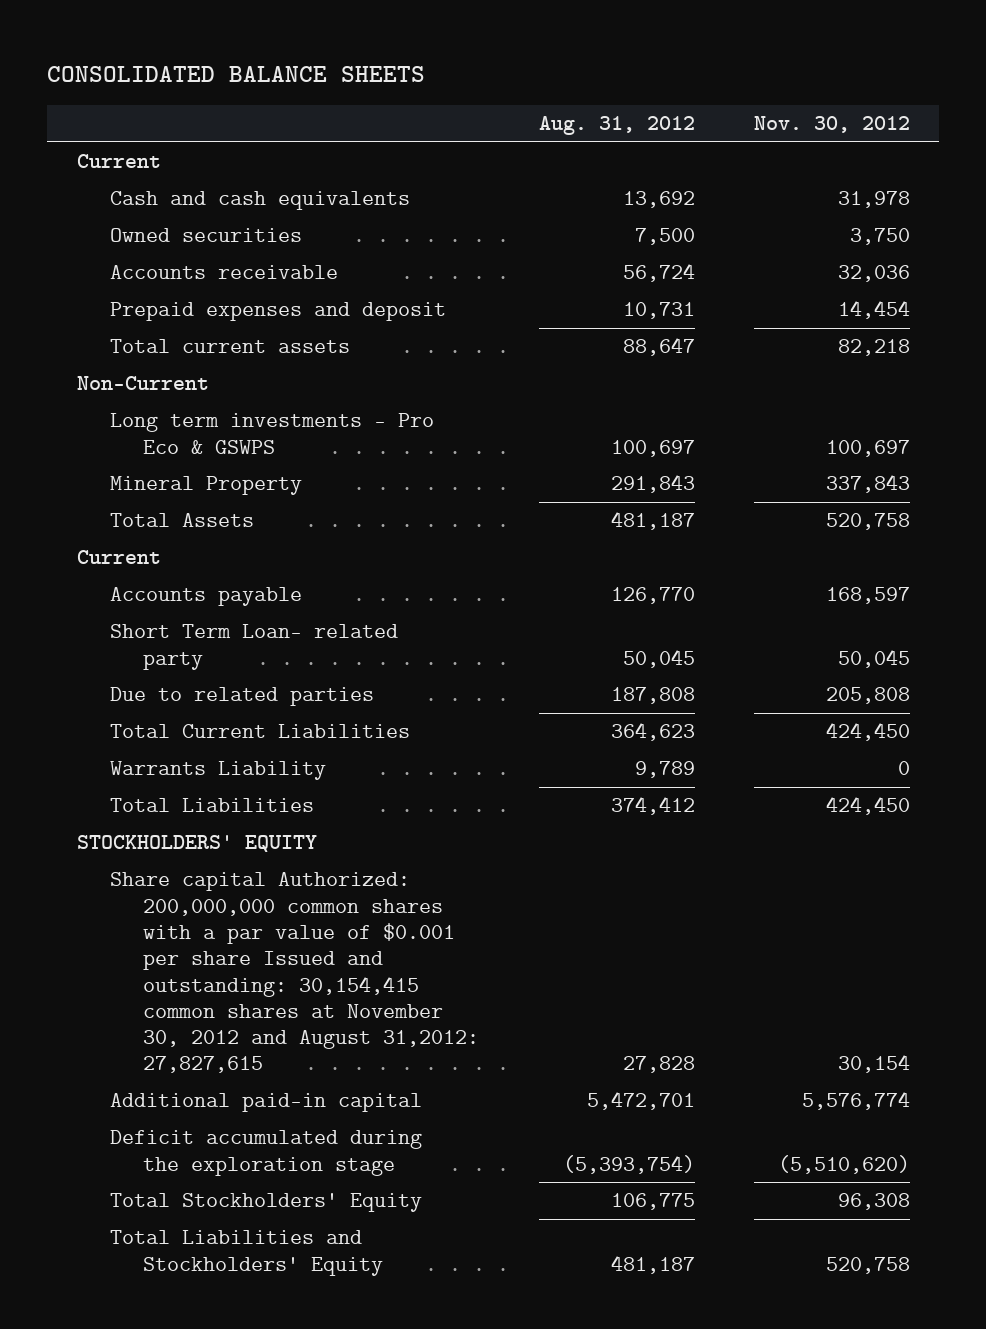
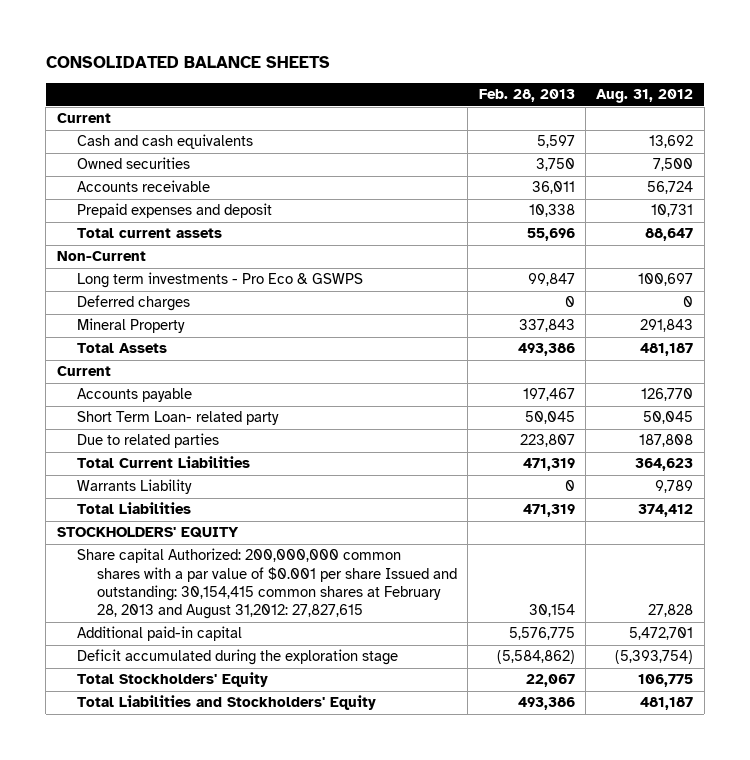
- | Aug. 31, 2012 | Nov. 30, 2012
+ | Feb. 28, 2013 | Aug. 31, 2012
+ Deferred charges | 0 | 0
- Share capital Authorized: 200,000,000 common shares with a par value of $0.001 per share Issued and outstanding: 30,154,415 common shares at November 30, 2012 and August 31,2012: 27,827,615 | 27,828 | 30,154
+ Share capital Authorized: 200,000,000 common shares with a par value of $0.001 per share Issued and outstanding: 30,154,415 common shares at February 28, 2013 and August 31,2012: 27,827,615 | 30,154 | 27,828

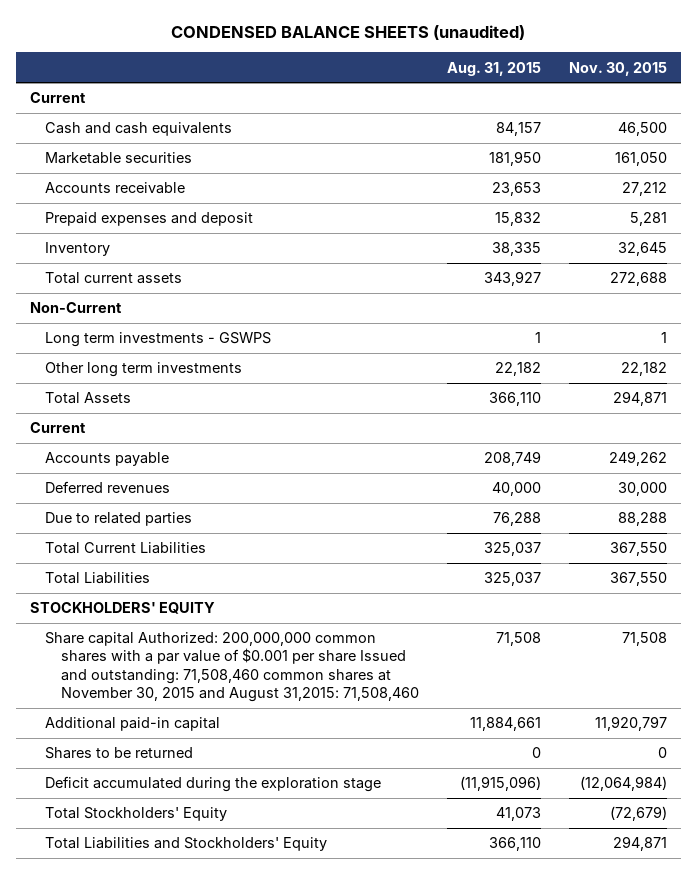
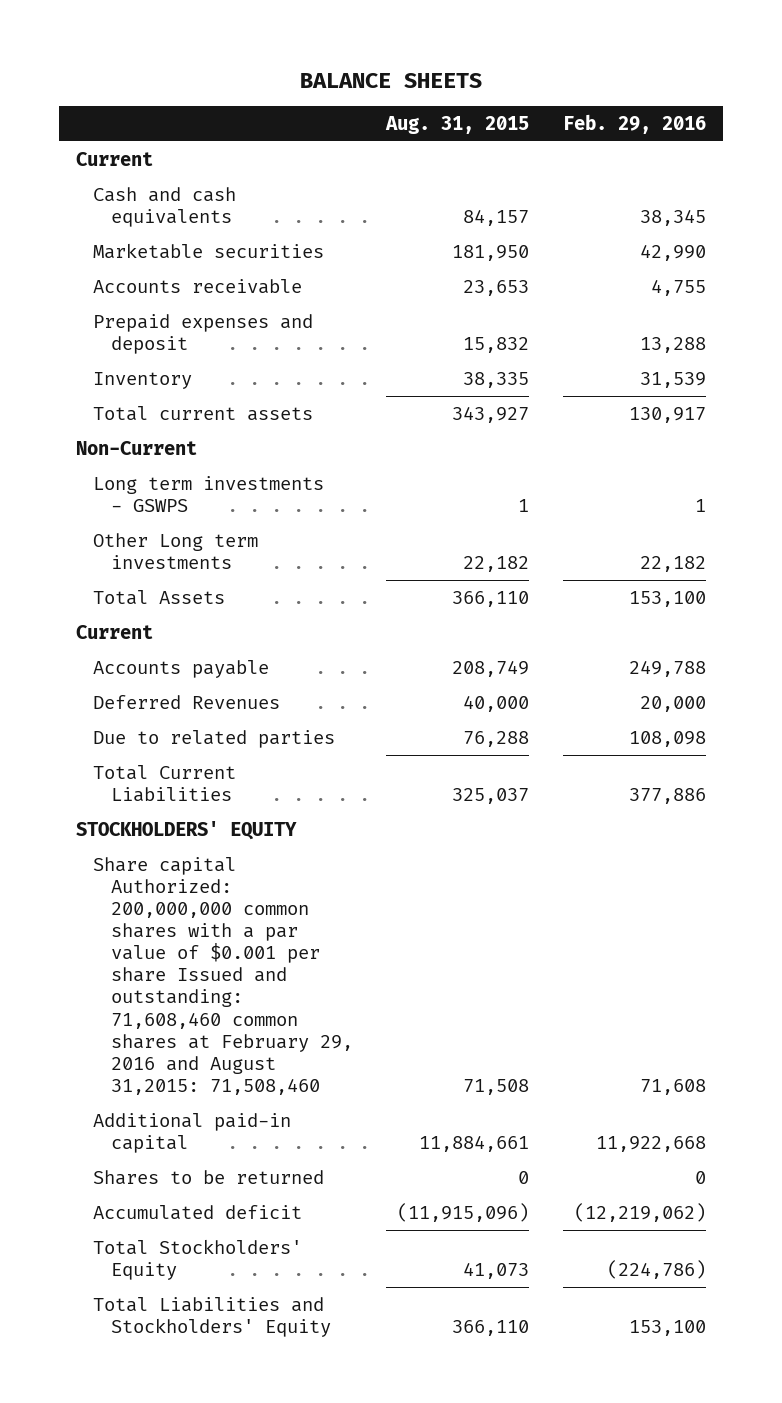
- CONDENSED BALANCE SHEETS (unaudited)
+ BALANCE SHEETS
- | Aug. 31, 2015 | Nov. 30, 2015
+ | Aug. 31, 2015 | Feb. 29, 2016
- Other long term investments | 22,182 | 22,182
+ Other Long term investments | 22,182 | 22,182
- Deferred revenues | 40,000 | 30,000
+ Deferred Revenues | 40,000 | 20,000
- Total Liabilities | 325,037 | 367,550
- Share capital Authorized: 200,000,000 common shares with a par value of $0.001 per share Issued and outstanding: 71,508,460 common shares at November 30, 2015 and August 31,2015: 71,508,460 | 71,508 | 71,508
+ Share capital Authorized: 200,000,000 common shares with a par value of $0.001 per share Issued and outstanding: 71,608,460 common shares at February 29, 2016 and August 31,2015: 71,508,460 | 71,508 | 71,608
- Deficit accumulated during the exploration stage | (11,915,096) | (12,064,984)
+ Accumulated deficit | (11,915,096) | (12,219,062)

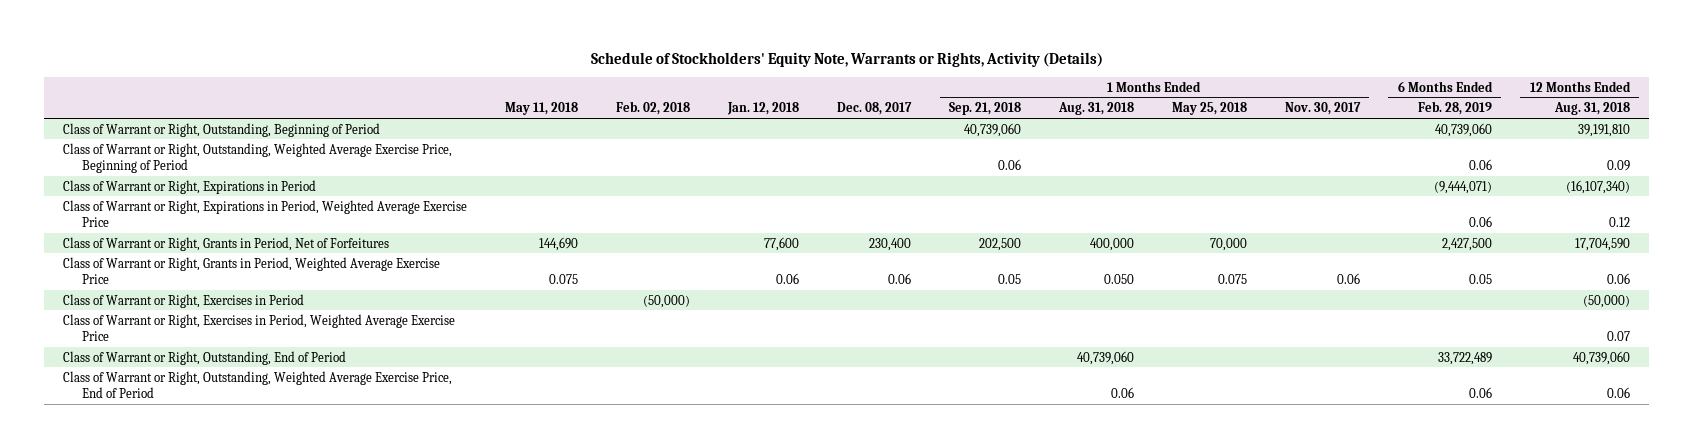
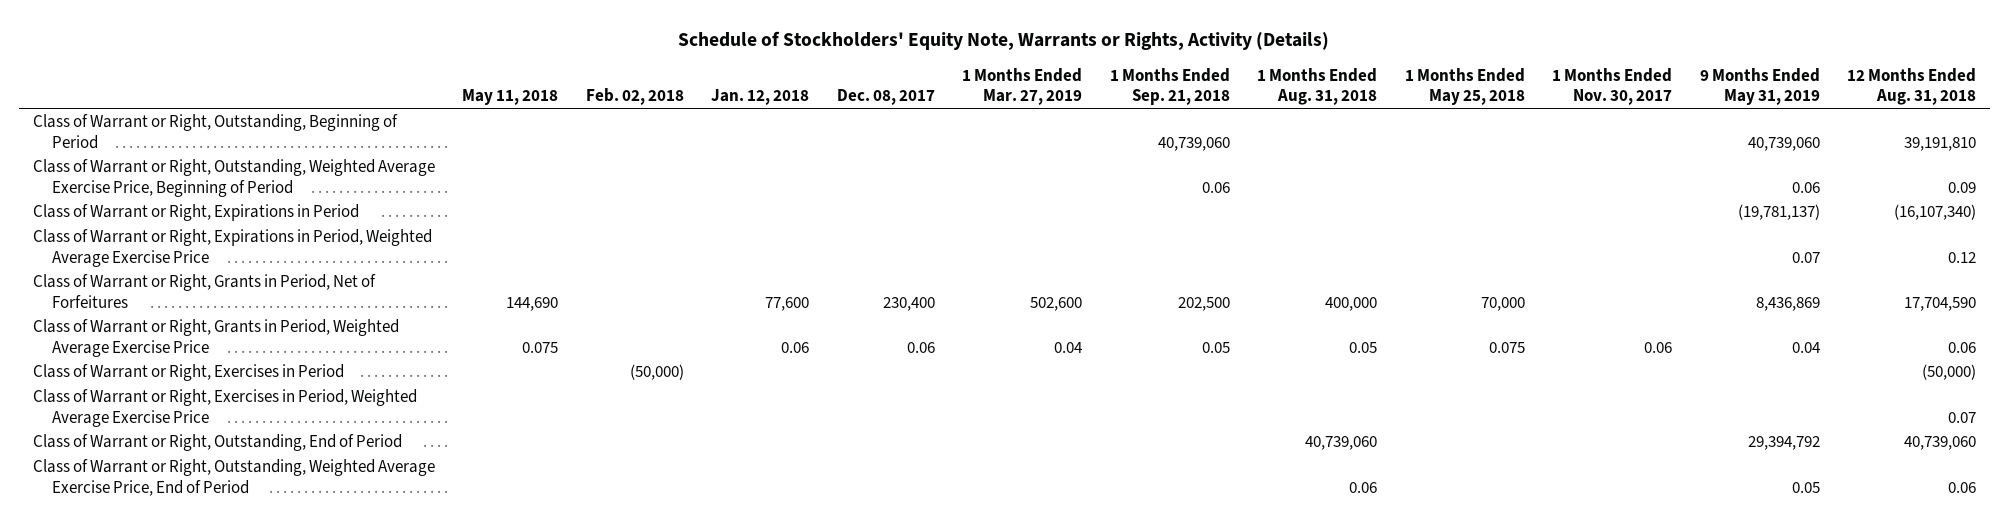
- | May 11, 2018 | Feb. 02, 2018 | Jan. 12, 2018 | Dec. 08, 2017 | 1 Months Ended Sep. 21, 2018 | 1 Months Ended Aug. 31, 2018 | 1 Months Ended May 25, 2018 | 1 Months Ended Nov. 30, 2017 | 6 Months Ended Feb. 28, 2019 | 12 Months Ended Aug. 31, 2018
+ | May 11, 2018 | Feb. 02, 2018 | Jan. 12, 2018 | Dec. 08, 2017 | 1 Months Ended Mar. 27, 2019 | 1 Months Ended Sep. 21, 2018 | 1 Months Ended Aug. 31, 2018 | 1 Months Ended May 25, 2018 | 1 Months Ended Nov. 30, 2017 | 9 Months Ended May 31, 2019 | 12 Months Ended Aug. 31, 2018
- Class of Warrant or Right, Grants in Period, Weighted Average Exercise Price | 0.075 | | 0.06 | 0.06 | 0.05 | 0.050 | 0.075 | 0.06 | 0.05 | 0.06
+ Class of Warrant or Right, Grants in Period, Weighted Average Exercise Price | 0.075 | | 0.06 | 0.06 | 0.04 | 0.05 | 0.05 | 0.075 | 0.06 | 0.04 | 0.06

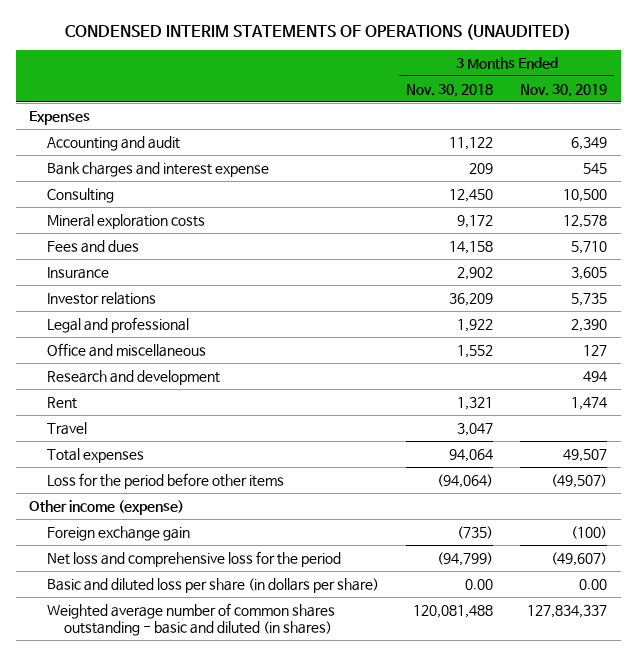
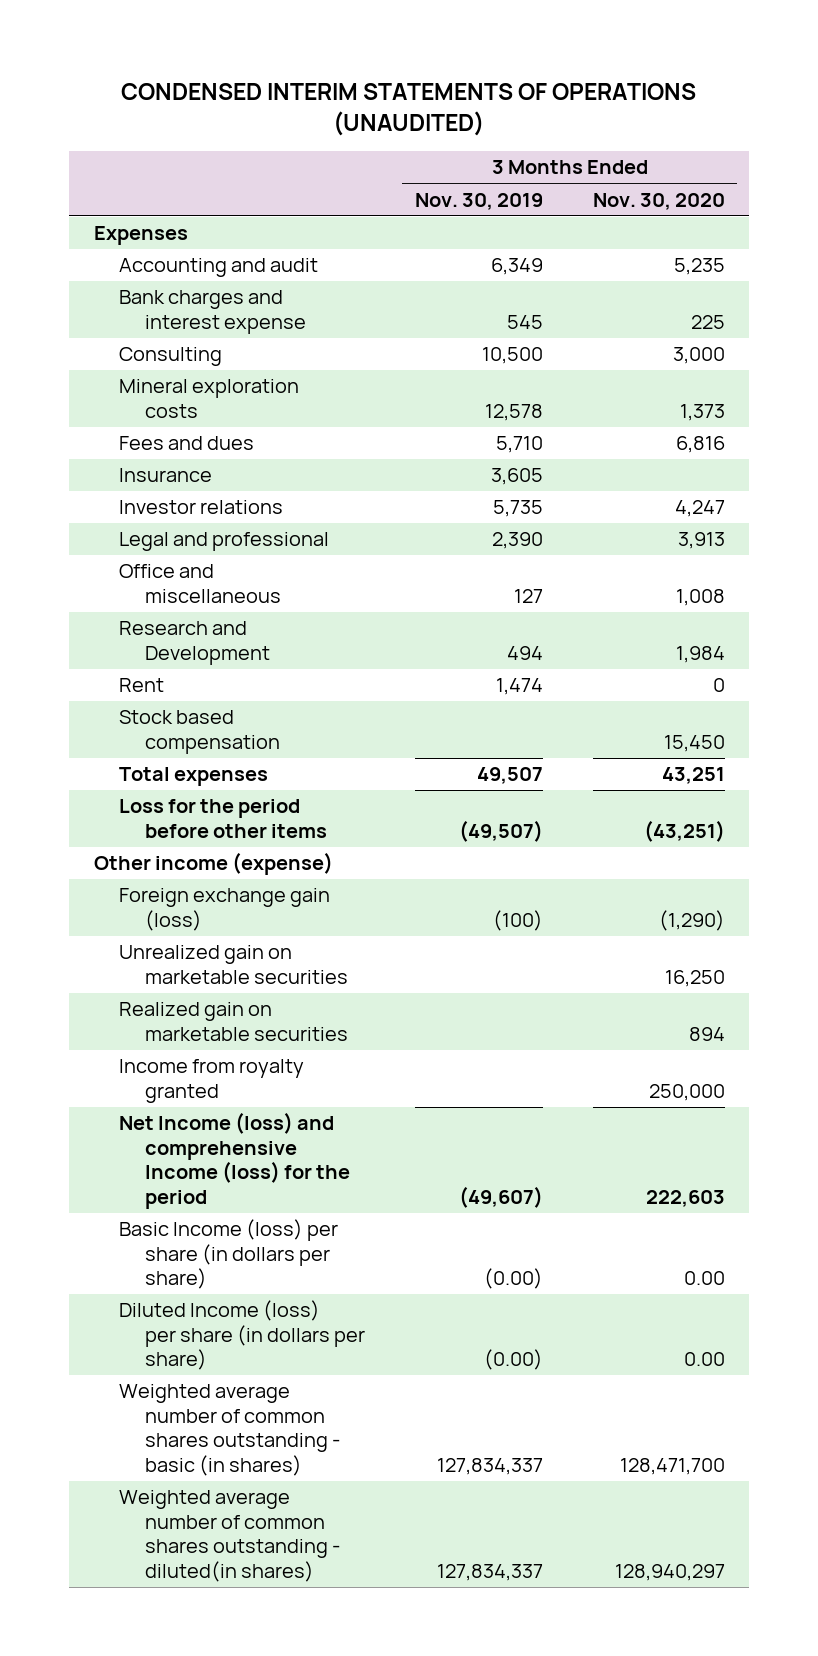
- | 3 Months Ended Nov. 30, 2018 | 3 Months Ended Nov. 30, 2019
+ | 3 Months Ended Nov. 30, 2019 | 3 Months Ended Nov. 30, 2020
- Research and development | | 494
+ Research and Development | 494 | 1,984
- Travel | 3,047 |
+ Stock based compensation | | 15,450
- Foreign exchange gain | (735) | (100)
- Net loss and comprehensive loss for the period | (94,799) | (49,607)
- Basic and diluted loss per share (in dollars per share) | 0.00 | 0.00
- Weighted average number of common shares outstanding - basic and diluted (in shares) | 120,081,488 | 127,834,337
+ Foreign exchange gain (loss) | (100) | (1,290)
+ Unrealized gain on marketable securities | | 16,250
+ Realized gain on marketable securities | | 894
+ Income from royalty granted | | 250,000
+ Net Income (loss) and comprehensive Income (loss) for the period | (49,607) | 222,603
+ Basic Income (loss) per share (in dollars per share) | (0.00) | 0.00
+ Diluted Income (loss) per share (in dollars per share) | (0.00) | 0.00
+ Weighted average number of common shares outstanding - basic (in shares) | 127,834,337 | 128,471,700
+ Weighted average number of common shares outstanding - diluted(in shares) | 127,834,337 | 128,940,297

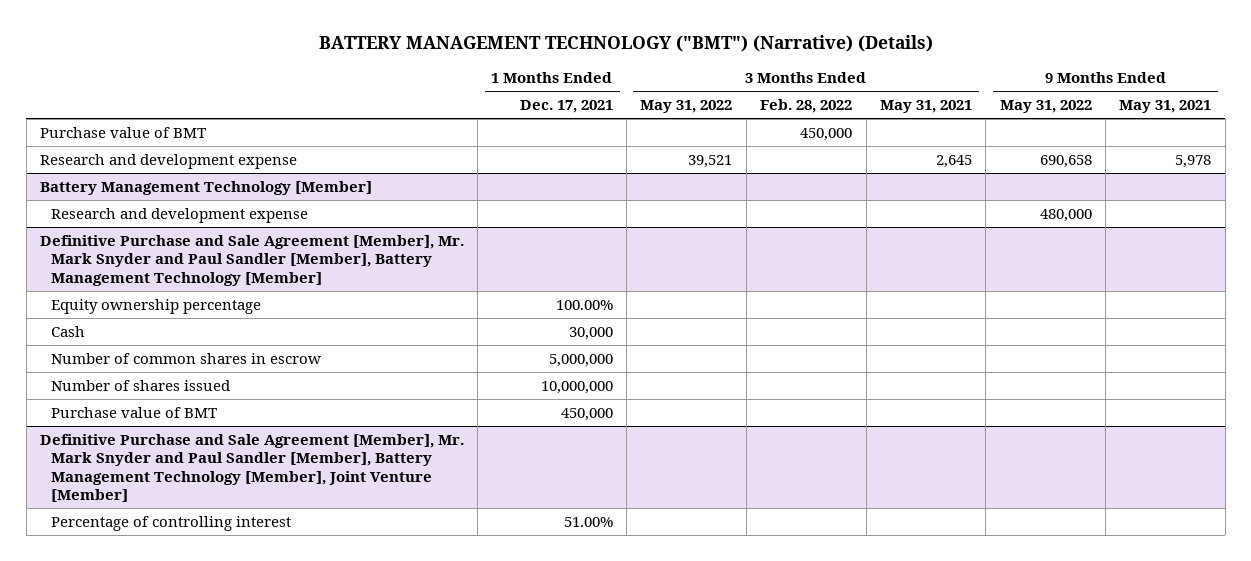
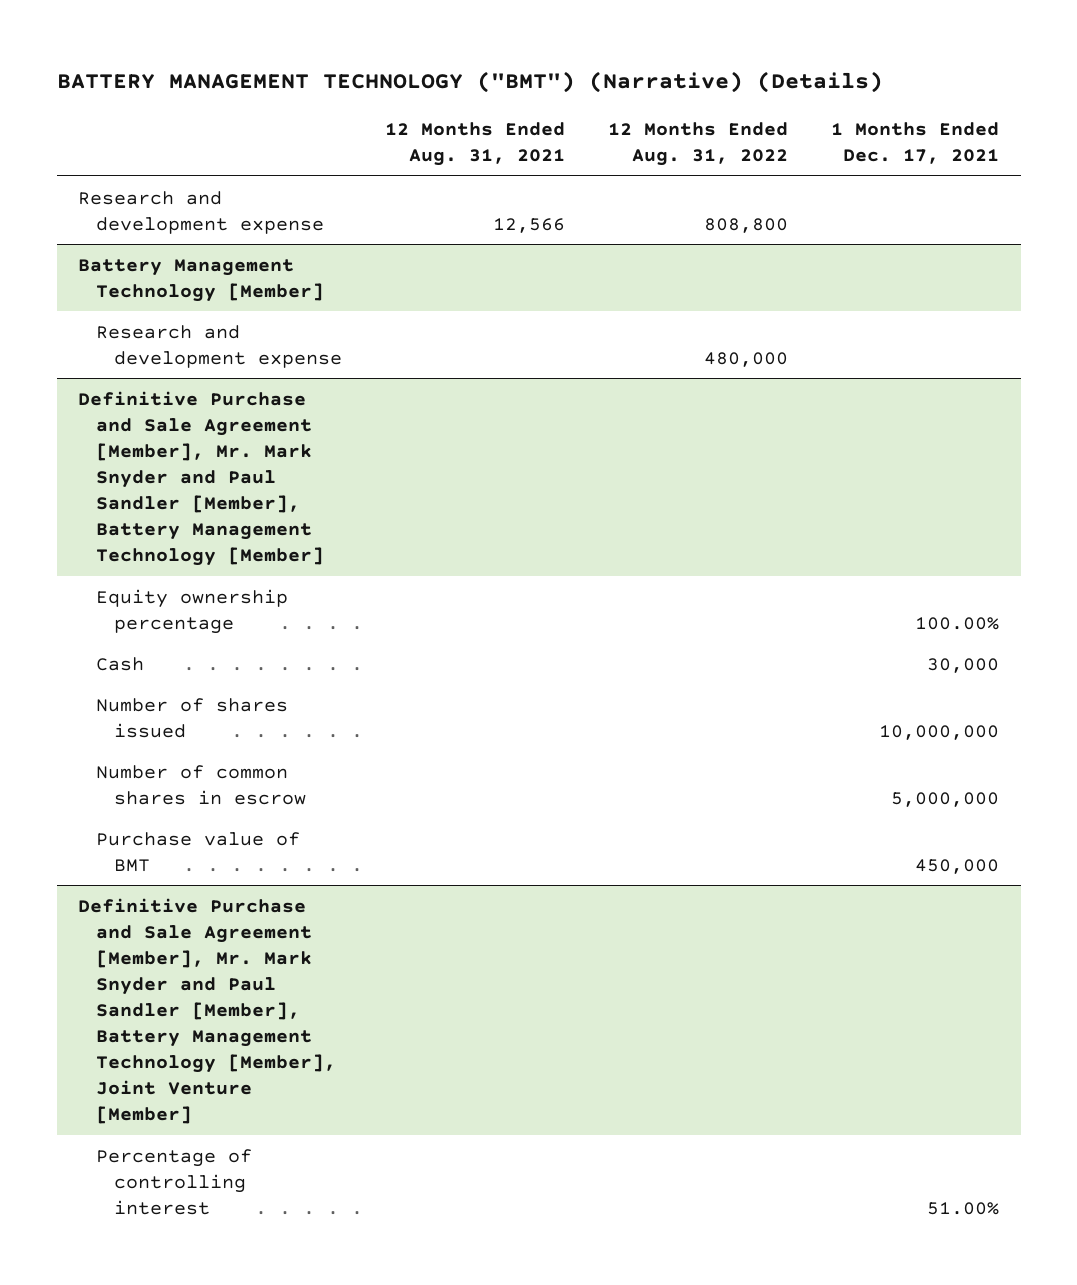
- | 1 Months Ended Dec. 17, 2021 | 3 Months Ended May 31, 2022 | 3 Months Ended Feb. 28, 2022 | 3 Months Ended May 31, 2021 | 9 Months Ended May 31, 2022 | 9 Months Ended May 31, 2021
+ | 12 Months Ended Aug. 31, 2021 | 12 Months Ended Aug. 31, 2022 | 1 Months Ended Dec. 17, 2021
- Purchase value of BMT | | | 450,000 | | |
@ Definitive Purchase and Sale Agreement [Member], Mr. Mark Snyder and Paul Sandler [Member], Battery Management Technology [Member]
moved down: Number of common shares in escrow | | | 5,000,000

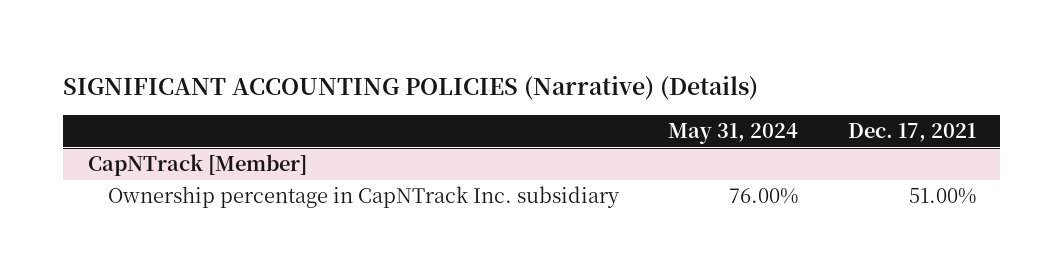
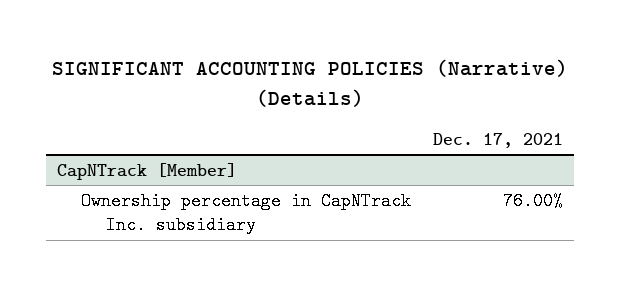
- | May 31, 2024 | Dec. 17, 2021
+ | Dec. 17, 2021
@ CapNTrack [Member]
- Ownership percentage in CapNTrack Inc. subsidiary | 76.00% | 51.00%
+ Ownership percentage in CapNTrack Inc. subsidiary | 76.00%

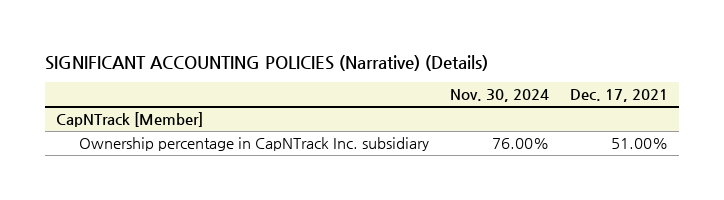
- | Dec. 17, 2021
+ | Nov. 30, 2024 | Dec. 17, 2021
@ CapNTrack [Member]
- Ownership percentage in CapNTrack Inc. subsidiary | 76.00%
+ Ownership percentage in CapNTrack Inc. subsidiary | 76.00% | 51.00%

